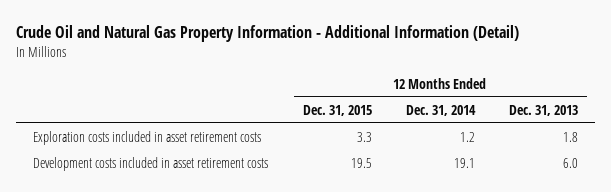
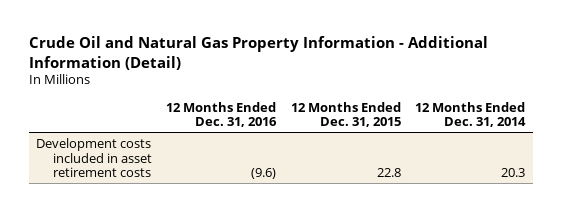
- | 12 Months Ended Dec. 31, 2015 | 12 Months Ended Dec. 31, 2014 | 12 Months Ended Dec. 31, 2013
+ | 12 Months Ended Dec. 31, 2016 | 12 Months Ended Dec. 31, 2015 | 12 Months Ended Dec. 31, 2014
- Exploration costs included in asset retirement costs | 3.3 | 1.2 | 1.8
- Development costs included in asset retirement costs | 19.5 | 19.1 | 6.0
+ Development costs included in asset retirement costs | (9.6) | 22.8 | 20.3

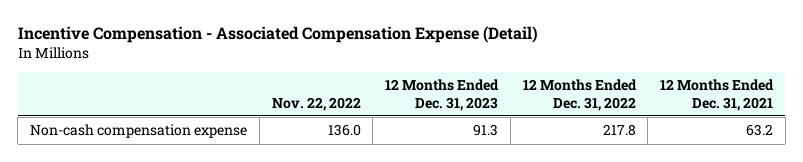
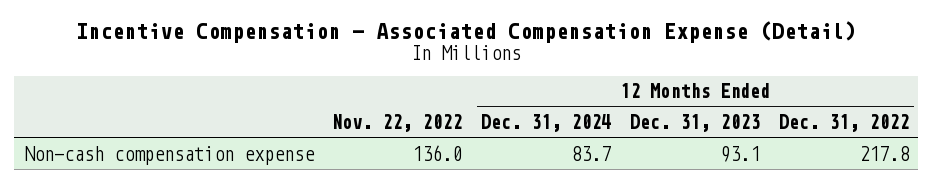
- | Nov. 22, 2022 | 12 Months Ended Dec. 31, 2023 | 12 Months Ended Dec. 31, 2022 | 12 Months Ended Dec. 31, 2021
+ | Nov. 22, 2022 | 12 Months Ended Dec. 31, 2024 | 12 Months Ended Dec. 31, 2023 | 12 Months Ended Dec. 31, 2022
- Non-cash compensation expense | 136.0 | 91.3 | 217.8 | 63.2
+ Non-cash compensation expense | 136.0 | 83.7 | 93.1 | 217.8

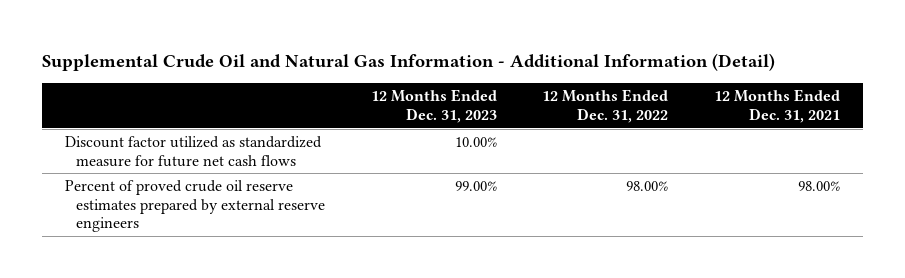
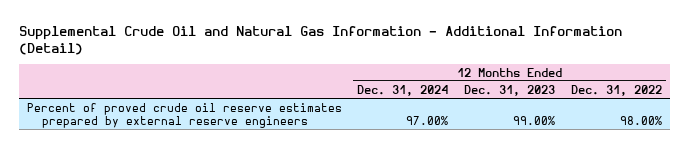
- | 12 Months Ended Dec. 31, 2023 | 12 Months Ended Dec. 31, 2022 | 12 Months Ended Dec. 31, 2021
+ | 12 Months Ended Dec. 31, 2024 | 12 Months Ended Dec. 31, 2023 | 12 Months Ended Dec. 31, 2022
- Discount factor utilized as standardized measure for future net cash flows | 10.00% | |

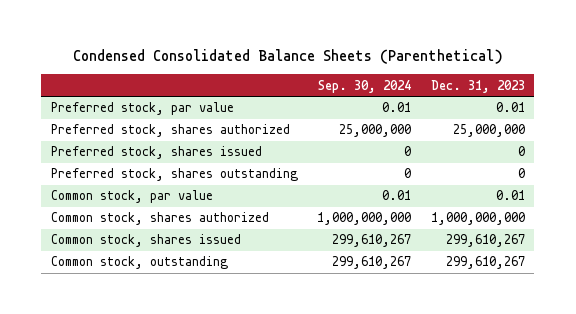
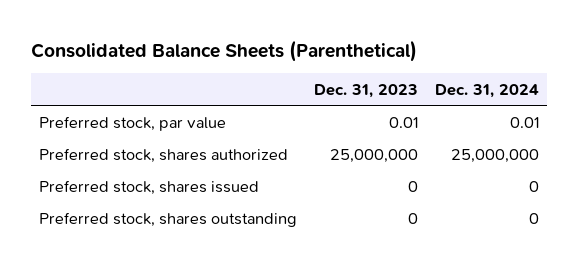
- Condensed Consolidated Balance Sheets (Parenthetical)
+ Consolidated Balance Sheets (Parenthetical)
- | Sep. 30, 2024 | Dec. 31, 2023
+ | Dec. 31, 2023 | Dec. 31, 2024
- Common stock, par value | 0.01 | 0.01
- Common stock, shares authorized | 1,000,000,000 | 1,000,000,000
- Common stock, shares issued | 299,610,267 | 299,610,267
- Common stock, outstanding | 299,610,267 | 299,610,267

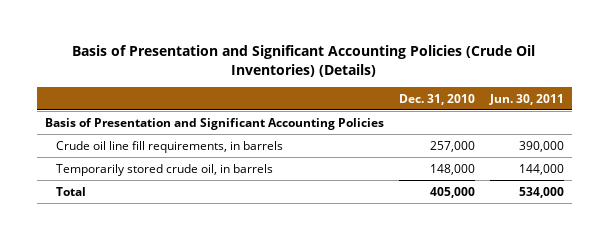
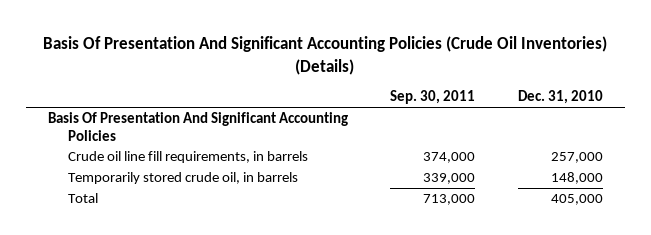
- Basis of Presentation and Significant Accounting Policies (Crude Oil Inventories) (Details)
+ Basis Of Presentation And Significant Accounting Policies (Crude Oil Inventories) (Details)
- | Dec. 31, 2010 | Jun. 30, 2011
+ | Sep. 30, 2011 | Dec. 31, 2010
- Basis of Presentation and Significant Accounting Policies
+ Basis Of Presentation And Significant Accounting Policies

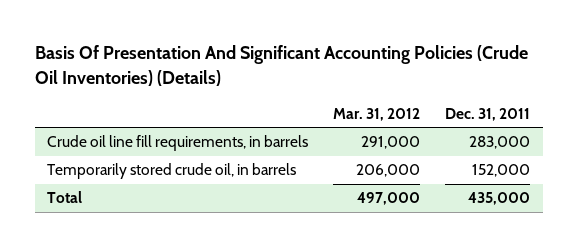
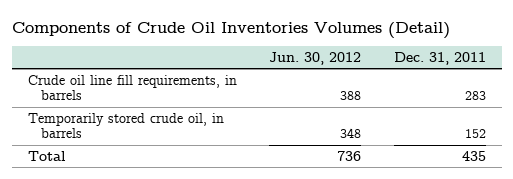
- Basis Of Presentation And Significant Accounting Policies (Crude Oil Inventories) (Details)
+ Components of Crude Oil Inventories Volumes (Detail)
- | Mar. 31, 2012 | Dec. 31, 2011
+ | Jun. 30, 2012 | Dec. 31, 2011
- Crude oil line fill requirements, in barrels | 291,000 | 283,000
- Temporarily stored crude oil, in barrels | 206,000 | 152,000
- Total | 497,000 | 435,000
+ Crude oil line fill requirements, in barrels | 388 | 283
+ Temporarily stored crude oil, in barrels | 348 | 152
+ Total | 736 | 435

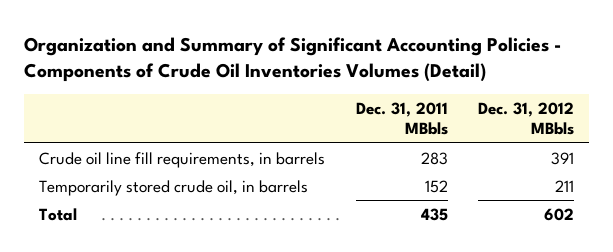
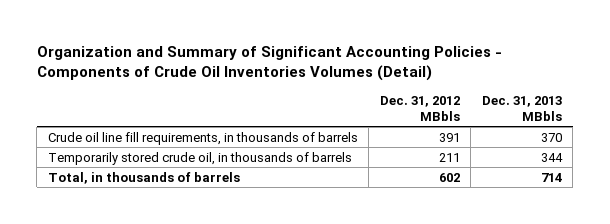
- | Dec. 31, 2011 MBbls | Dec. 31, 2012 MBbls
+ | Dec. 31, 2012 MBbls | Dec. 31, 2013 MBbls
- Crude oil line fill requirements, in barrels | 283 | 391
- Temporarily stored crude oil, in barrels | 152 | 211
- Total | 435 | 602
+ Crude oil line fill requirements, in thousands of barrels | 391 | 370
+ Temporarily stored crude oil, in thousands of barrels | 211 | 344
+ Total, in thousands of barrels | 602 | 714

